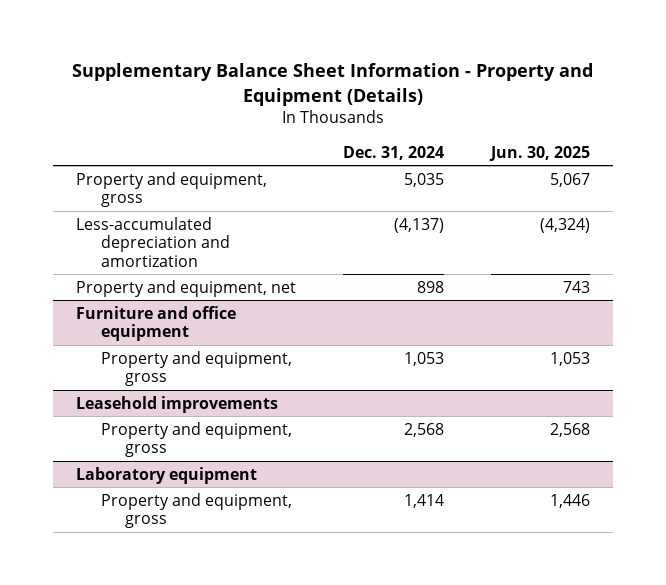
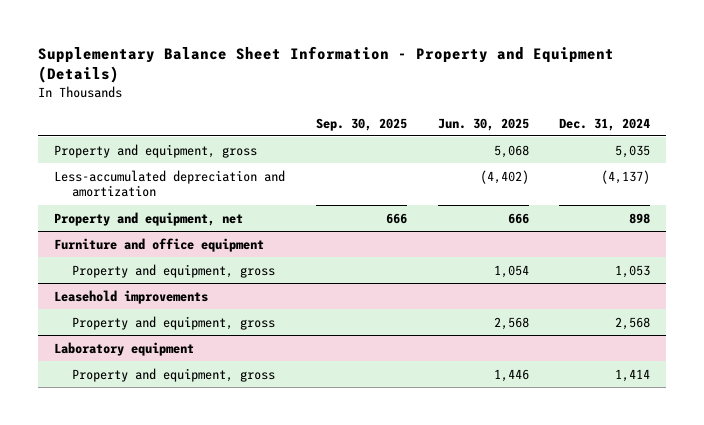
- | Dec. 31, 2024 | Jun. 30, 2025
+ | Sep. 30, 2025 | Jun. 30, 2025 | Dec. 31, 2024
- Property and equipment, gross | 5,035 | 5,067
- Less-accumulated depreciation and amortization | (4,137) | (4,324)
- Property and equipment, net | 898 | 743
+ Property and equipment, gross | | 5,068 | 5,035
+ Less-accumulated depreciation and amortization | | (4,402) | (4,137)
+ Property and equipment, net | 666 | 666 | 898
@ Furniture and office equipment
- Property and equipment, gross | 1,053 | 1,053
+ Property and equipment, gross | | 1,054 | 1,053

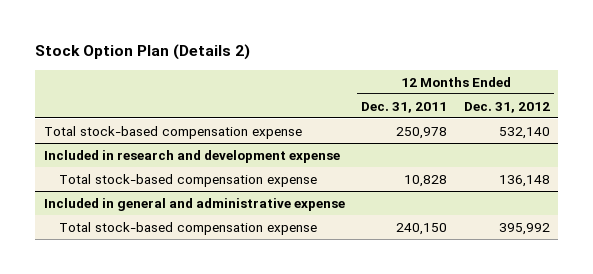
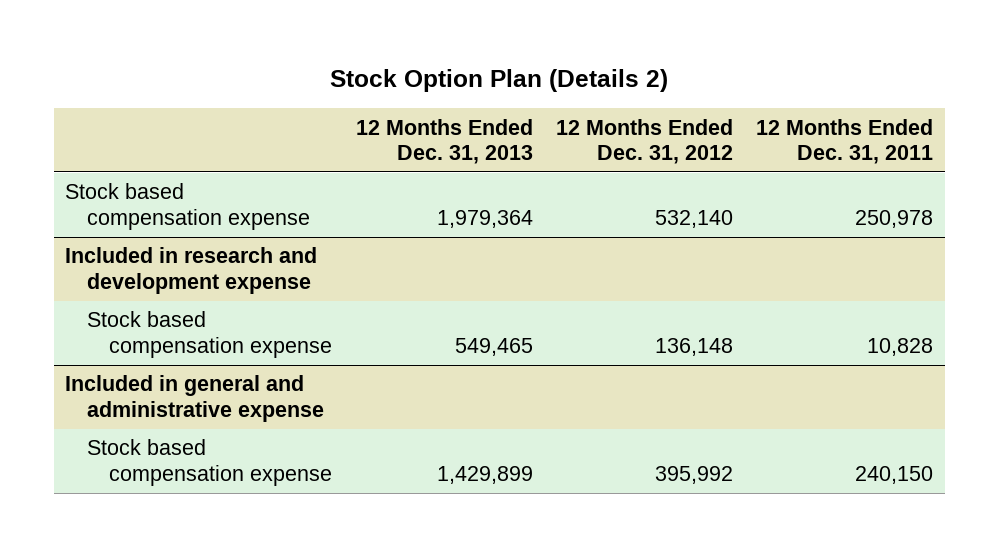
- | 12 Months Ended Dec. 31, 2011 | 12 Months Ended Dec. 31, 2012
+ | 12 Months Ended Dec. 31, 2013 | 12 Months Ended Dec. 31, 2012 | 12 Months Ended Dec. 31, 2011
- Total stock-based compensation expense | 250,978 | 532,140
+ Stock based compensation expense | 1,979,364 | 532,140 | 250,978
@ Included in research and development expense
- Total stock-based compensation expense | 10,828 | 136,148
+ Stock based compensation expense | 549,465 | 136,148 | 10,828
@ Included in general and administrative expense
- Total stock-based compensation expense | 240,150 | 395,992
+ Stock based compensation expense | 1,429,899 | 395,992 | 240,150

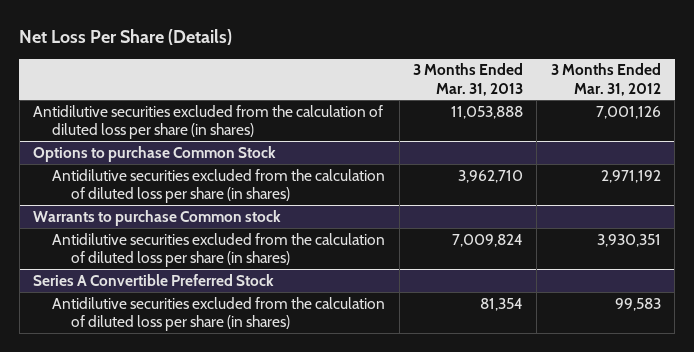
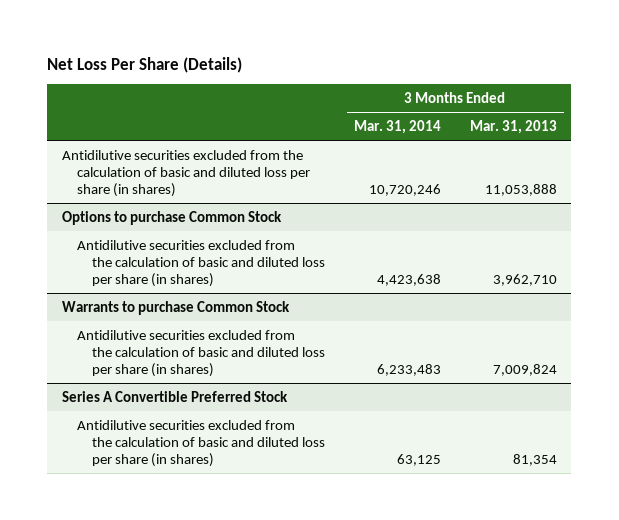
- | 3 Months Ended Mar. 31, 2013 | 3 Months Ended Mar. 31, 2012
+ | 3 Months Ended Mar. 31, 2014 | 3 Months Ended Mar. 31, 2013
- Antidilutive securities excluded from the calculation of diluted loss per share (in shares) | 11,053,888 | 7,001,126
+ Antidilutive securities excluded from the calculation of basic and diluted loss per share (in shares) | 10,720,246 | 11,053,888
@ Options to purchase Common Stock
- Antidilutive securities excluded from the calculation of diluted loss per share (in shares) | 3,962,710 | 2,971,192
- Warrants to purchase Common stock
- Antidilutive securities excluded from the calculation of diluted loss per share (in shares) | 7,009,824 | 3,930,351
@ Options to purchase Common Stock
+ Antidilutive securities excluded from the calculation of basic and diluted loss per share (in shares) | 4,423,638 | 3,962,710
+ Warrants to purchase Common Stock
+ Antidilutive securities excluded from the calculation of basic and diluted loss per share (in shares) | 6,233,483 | 7,009,824
@ Series A Convertible Preferred Stock
- Antidilutive securities excluded from the calculation of diluted loss per share (in shares) | 81,354 | 99,583
+ Antidilutive securities excluded from the calculation of basic and diluted loss per share (in shares) | 63,125 | 81,354

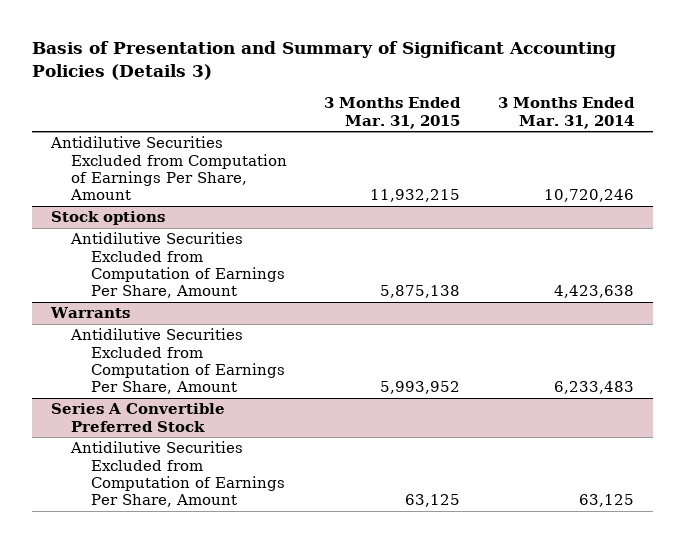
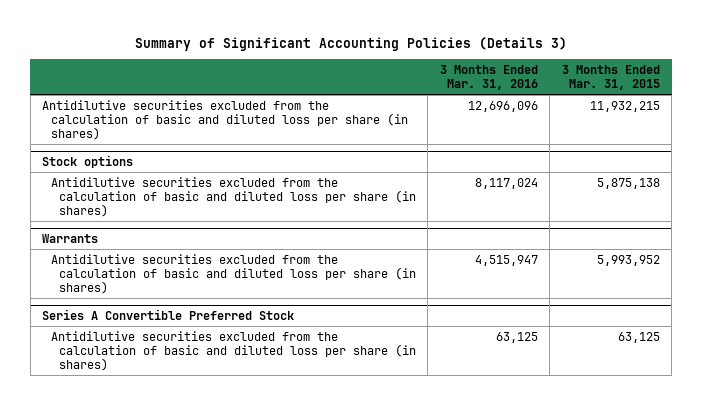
- Basis of Presentation and Summary of Significant Accounting Policies (Details 3)
+ Summary of Significant Accounting Policies (Details 3)
- | 3 Months Ended Mar. 31, 2015 | 3 Months Ended Mar. 31, 2014
+ | 3 Months Ended Mar. 31, 2016 | 3 Months Ended Mar. 31, 2015
- Antidilutive Securities Excluded from Computation of Earnings Per Share, Amount | 11,932,215 | 10,720,246
+ Antidilutive securities excluded from the calculation of basic and diluted loss per share (in shares) | 12,696,096 | 11,932,215
@ Stock options
- Antidilutive Securities Excluded from Computation of Earnings Per Share, Amount | 5,875,138 | 4,423,638
+ Antidilutive securities excluded from the calculation of basic and diluted loss per share (in shares) | 8,117,024 | 5,875,138
@ Warrants
- Antidilutive Securities Excluded from Computation of Earnings Per Share, Amount | 5,993,952 | 6,233,483
+ Antidilutive securities excluded from the calculation of basic and diluted loss per share (in shares) | 4,515,947 | 5,993,952
@ Series A Convertible Preferred Stock
- Antidilutive Securities Excluded from Computation of Earnings Per Share, Amount | 63,125 | 63,125
+ Antidilutive securities excluded from the calculation of basic and diluted loss per share (in shares) | 63,125 | 63,125

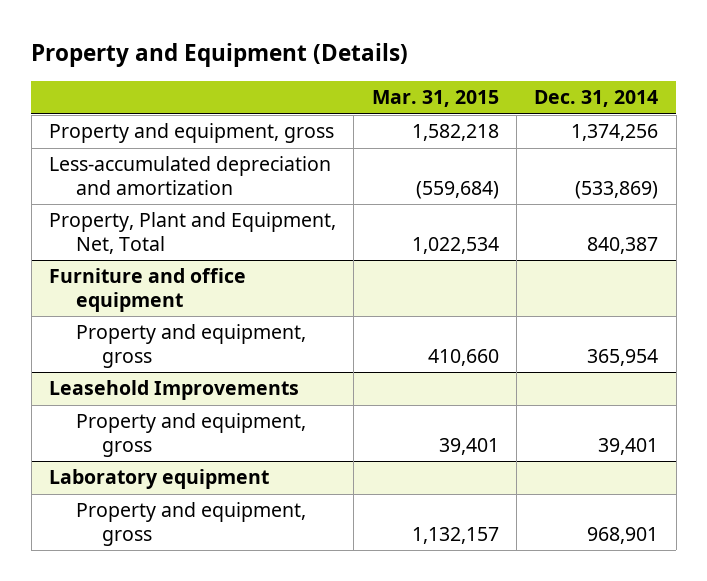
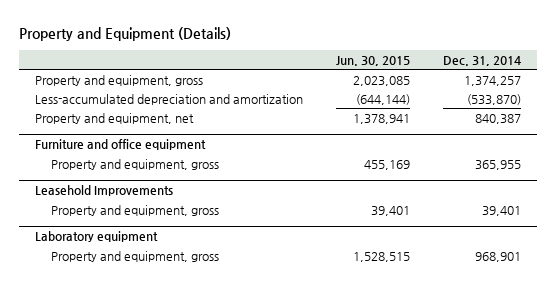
- | Mar. 31, 2015 | Dec. 31, 2014
+ | Jun. 30, 2015 | Dec. 31, 2014
- Property and equipment, gross | 1,582,218 | 1,374,256
- Less-accumulated depreciation and amortization | (559,684) | (533,869)
- Property, Plant and Equipment, Net, Total | 1,022,534 | 840,387
+ Property and equipment, gross | 2,023,085 | 1,374,257
+ Less-accumulated depreciation and amortization | (644,144) | (533,870)
+ Property and equipment, net | 1,378,941 | 840,387
@ Furniture and office equipment
- Property and equipment, gross | 410,660 | 365,954
+ Property and equipment, gross | 455,169 | 365,955

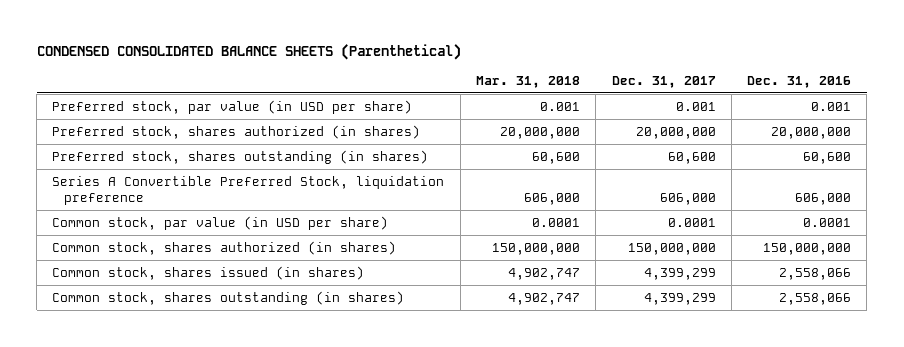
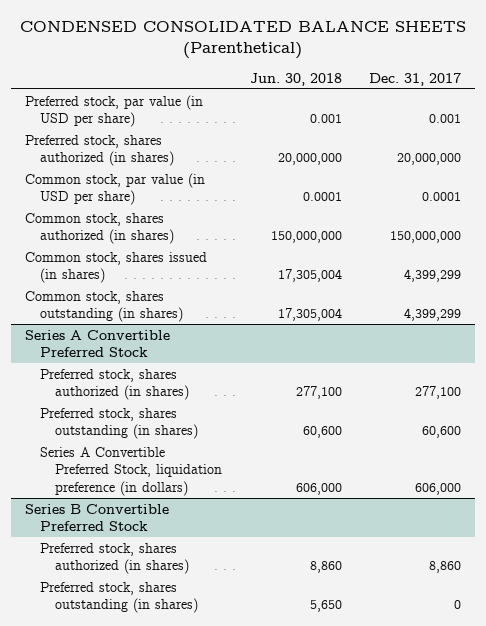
- | Mar. 31, 2018 | Dec. 31, 2017 | Dec. 31, 2016
+ | Jun. 30, 2018 | Dec. 31, 2017
- Preferred stock, shares outstanding (in shares) | 60,600 | 60,600 | 60,600
- Series A Convertible Preferred Stock, liquidation preference | 606,000 | 606,000 | 606,000
+ Series A Convertible Preferred Stock
+ Preferred stock, shares authorized (in shares) | 277,100 | 277,100
+ Preferred stock, shares outstanding (in shares) | 60,600 | 60,600
+ Series A Convertible Preferred Stock, liquidation preference (in dollars) | 606,000 | 606,000
+ Series B Convertible Preferred Stock
+ Preferred stock, shares authorized (in shares) | 8,860 | 8,860
+ Preferred stock, shares outstanding (in shares) | 5,650 | 0

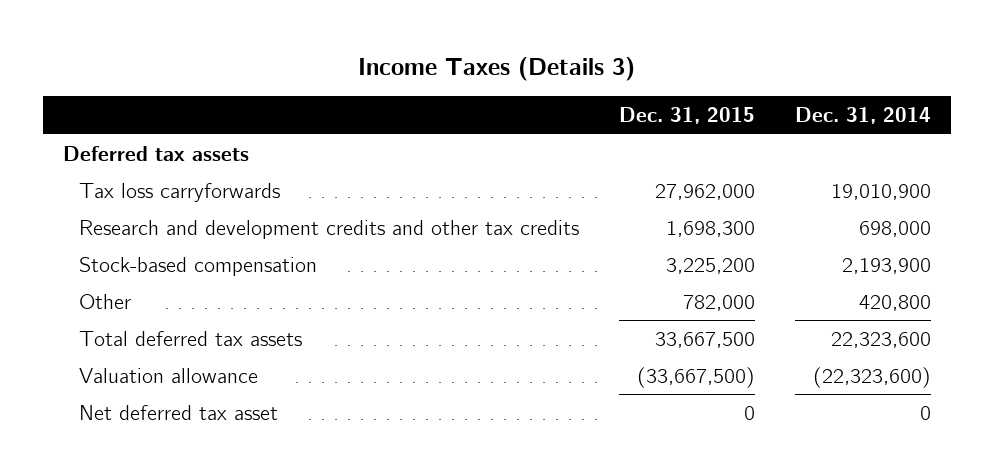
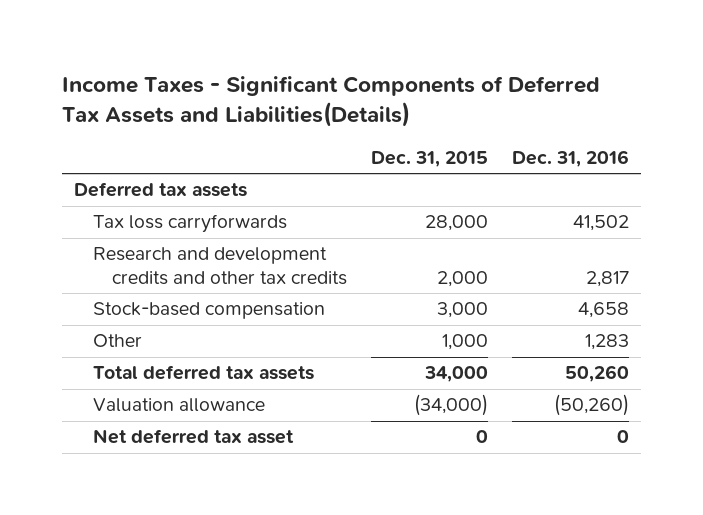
- Income Taxes (Details 3)
+ Income Taxes - Significant Components of Deferred Tax Assets and Liabilities(Details)
- | Dec. 31, 2015 | Dec. 31, 2014
+ | Dec. 31, 2015 | Dec. 31, 2016
- Tax loss carryforwards | 27,962,000 | 19,010,900
- Research and development credits and other tax credits | 1,698,300 | 698,000
- Stock-based compensation | 3,225,200 | 2,193,900
- Other | 782,000 | 420,800
- Total deferred tax assets | 33,667,500 | 22,323,600
- Valuation allowance | (33,667,500) | (22,323,600)
+ Tax loss carryforwards | 28,000 | 41,502
+ Research and development credits and other tax credits | 2,000 | 2,817
+ Stock-based compensation | 3,000 | 4,658
+ Other | 1,000 | 1,283
+ Total deferred tax assets | 34,000 | 50,260
+ Valuation allowance | (34,000) | (50,260)

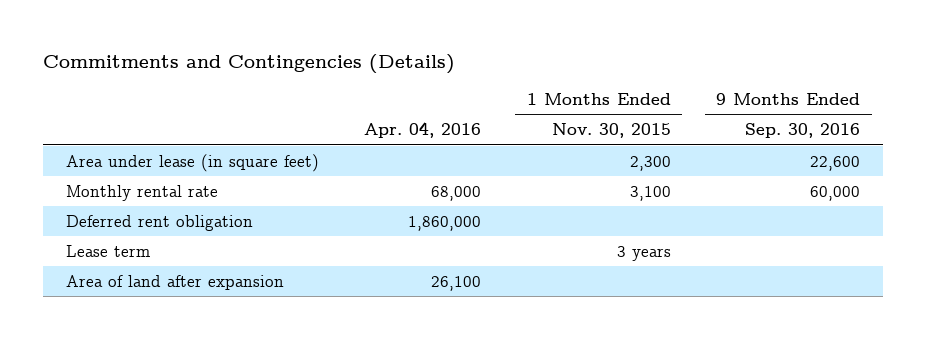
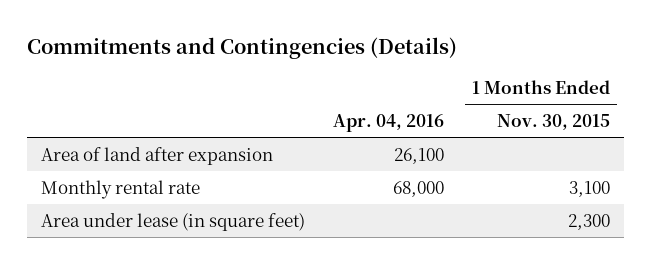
- | Apr. 04, 2016 | 1 Months Ended Nov. 30, 2015 | 9 Months Ended Sep. 30, 2016
+ | Apr. 04, 2016 | 1 Months Ended Nov. 30, 2015
- Deferred rent obligation | 1,860,000 | |
- Lease term | | 3 years |
moved down: Monthly rental rate | 68,000 | 3,100
moved down: Area under lease (in square feet) | | 2,300

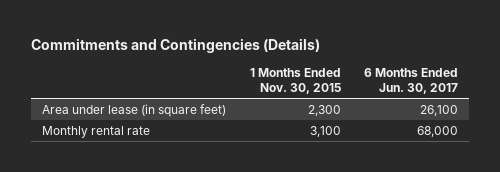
- | Apr. 04, 2016 | 1 Months Ended Nov. 30, 2015
+ | 1 Months Ended Nov. 30, 2015 | 6 Months Ended Jun. 30, 2017
- Area of land after expansion | 26,100 |
moved down: Monthly rental rate | 3,100 | 68,000

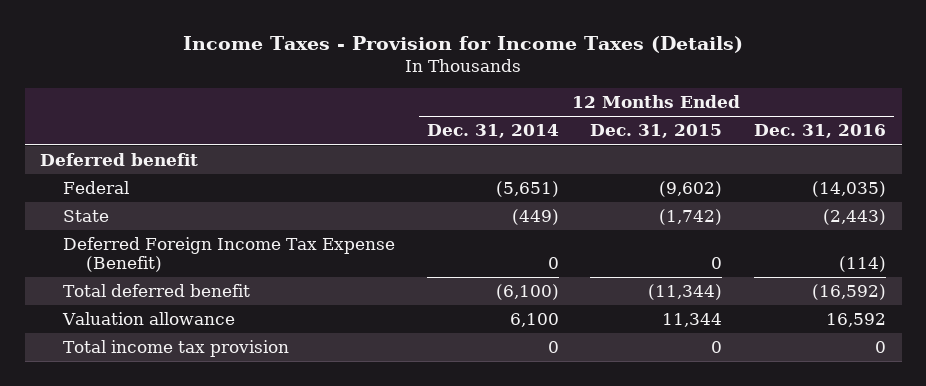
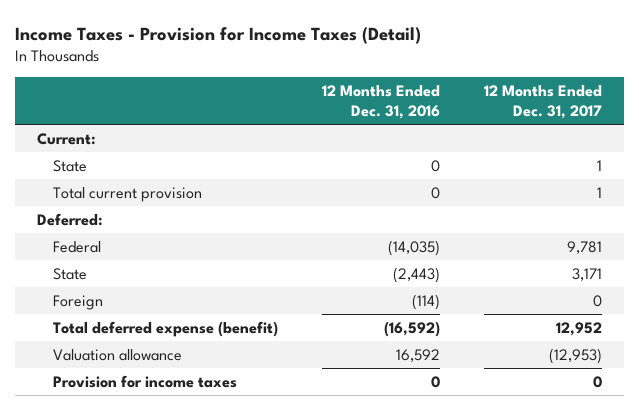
- Income Taxes - Provision for Income Taxes (Details)
+ Income Taxes - Provision for Income Taxes (Detail)
- | 12 Months Ended Dec. 31, 2014 | 12 Months Ended Dec. 31, 2015 | 12 Months Ended Dec. 31, 2016
+ | 12 Months Ended Dec. 31, 2016 | 12 Months Ended Dec. 31, 2017
- Deferred benefit
+ Current:
+ State | 0 | 1
+ Total current provision | 0 | 1
+ Deferred:
- Deferred Foreign Income Tax Expense (Benefit) | 0 | 0 | (114)
- Total deferred benefit | (6,100) | (11,344) | (16,592)
+ Foreign | (114) | 0
+ Total deferred expense (benefit) | (16,592) | 12,952
- Total income tax provision | 0 | 0 | 0
+ Provision for income taxes | 0 | 0

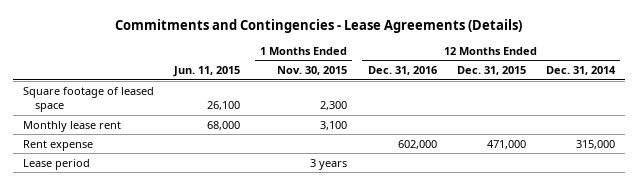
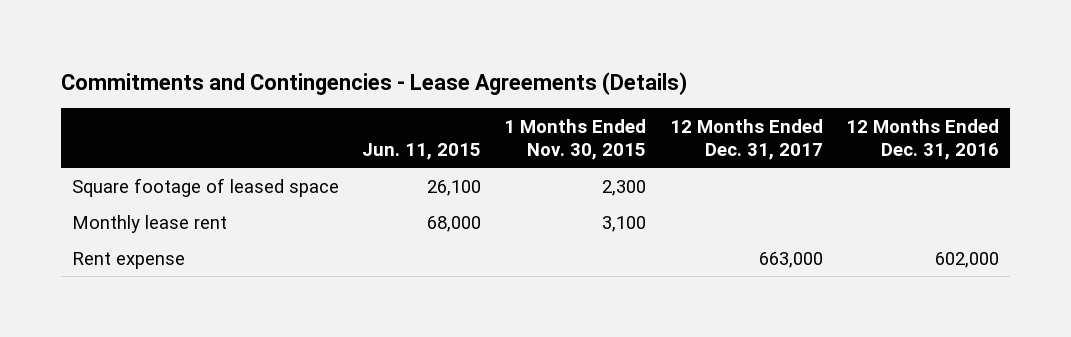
- | Jun. 11, 2015 | 1 Months Ended Nov. 30, 2015 | 12 Months Ended Dec. 31, 2016 | 12 Months Ended Dec. 31, 2015 | 12 Months Ended Dec. 31, 2014
+ | Jun. 11, 2015 | 1 Months Ended Nov. 30, 2015 | 12 Months Ended Dec. 31, 2017 | 12 Months Ended Dec. 31, 2016
- Lease period | | 3 years | | |

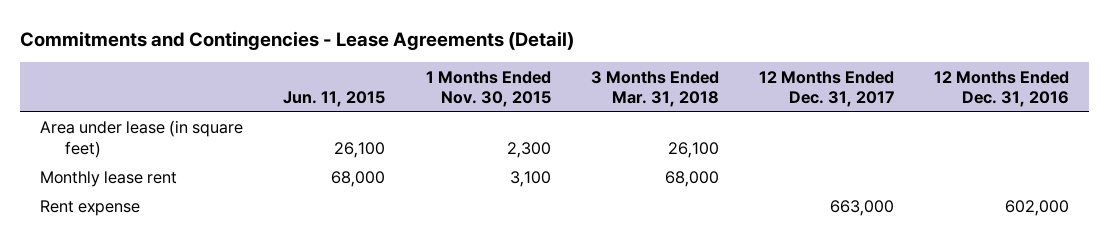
- Commitments and Contingencies - Lease Agreements (Details)
+ Commitments and Contingencies - Lease Agreements (Detail)
- | Jun. 11, 2015 | 1 Months Ended Nov. 30, 2015 | 12 Months Ended Dec. 31, 2017 | 12 Months Ended Dec. 31, 2016
+ | Jun. 11, 2015 | 1 Months Ended Nov. 30, 2015 | 3 Months Ended Mar. 31, 2018 | 12 Months Ended Dec. 31, 2017 | 12 Months Ended Dec. 31, 2016
- Square footage of leased space | 26,100 | 2,300 | |
+ Area under lease (in square feet) | 26,100 | 2,300 | 26,100 | |

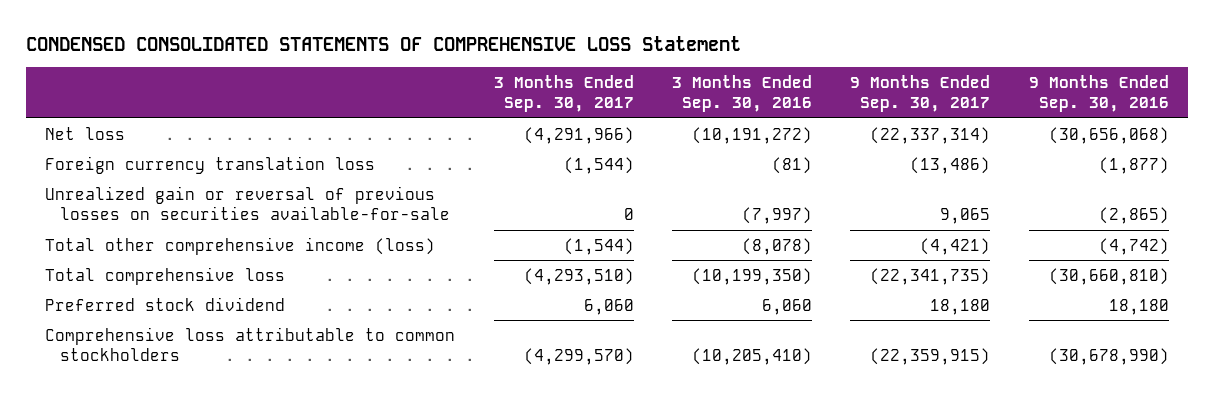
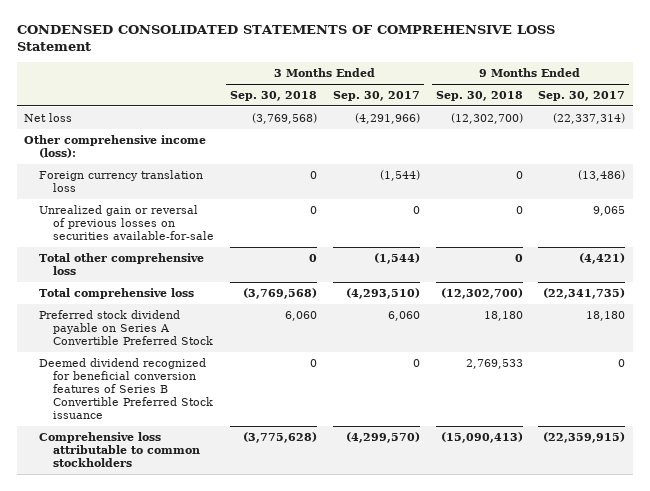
- | 3 Months Ended Sep. 30, 2017 | 3 Months Ended Sep. 30, 2016 | 9 Months Ended Sep. 30, 2017 | 9 Months Ended Sep. 30, 2016
+ | 3 Months Ended Sep. 30, 2018 | 3 Months Ended Sep. 30, 2017 | 9 Months Ended Sep. 30, 2018 | 9 Months Ended Sep. 30, 2017
+ Other comprehensive income (loss):
- Total other comprehensive income (loss) | (1,544) | (8,078) | (4,421) | (4,742)
+ Total other comprehensive loss | 0 | (1,544) | 0 | (4,421)
- Preferred stock dividend | 6,060 | 6,060 | 18,180 | 18,180
+ Preferred stock dividend payable on Series A Convertible Preferred Stock | 6,060 | 6,060 | 18,180 | 18,180
+ Deemed dividend recognized for beneficial conversion features of Series B Convertible Preferred Stock issuance | 0 | 0 | 2,769,533 | 0

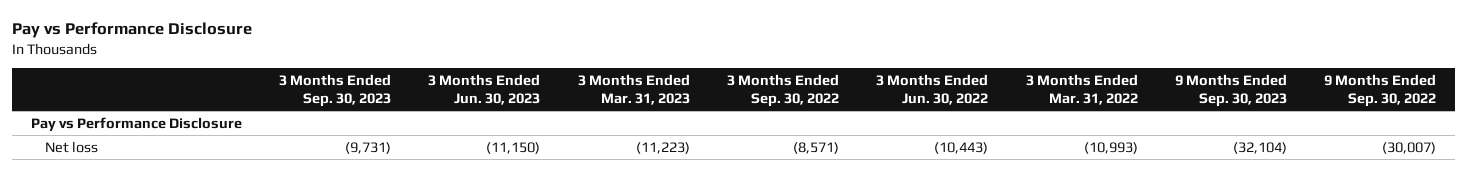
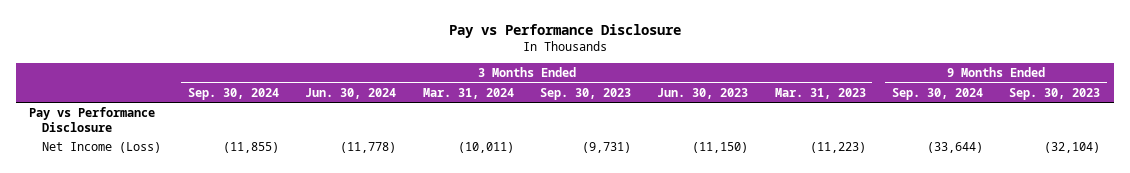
- | 3 Months Ended Sep. 30, 2023 | 3 Months Ended Jun. 30, 2023 | 3 Months Ended Mar. 31, 2023 | 3 Months Ended Sep. 30, 2022 | 3 Months Ended Jun. 30, 2022 | 3 Months Ended Mar. 31, 2022 | 9 Months Ended Sep. 30, 2023 | 9 Months Ended Sep. 30, 2022
+ | 3 Months Ended Sep. 30, 2024 | 3 Months Ended Jun. 30, 2024 | 3 Months Ended Mar. 31, 2024 | 3 Months Ended Sep. 30, 2023 | 3 Months Ended Jun. 30, 2023 | 3 Months Ended Mar. 31, 2023 | 9 Months Ended Sep. 30, 2024 | 9 Months Ended Sep. 30, 2023
- Net loss | (9,731) | (11,150) | (11,223) | (8,571) | (10,443) | (10,993) | (32,104) | (30,007)
+ Net Income (Loss) | (11,855) | (11,778) | (10,011) | (9,731) | (11,150) | (11,223) | (33,644) | (32,104)

